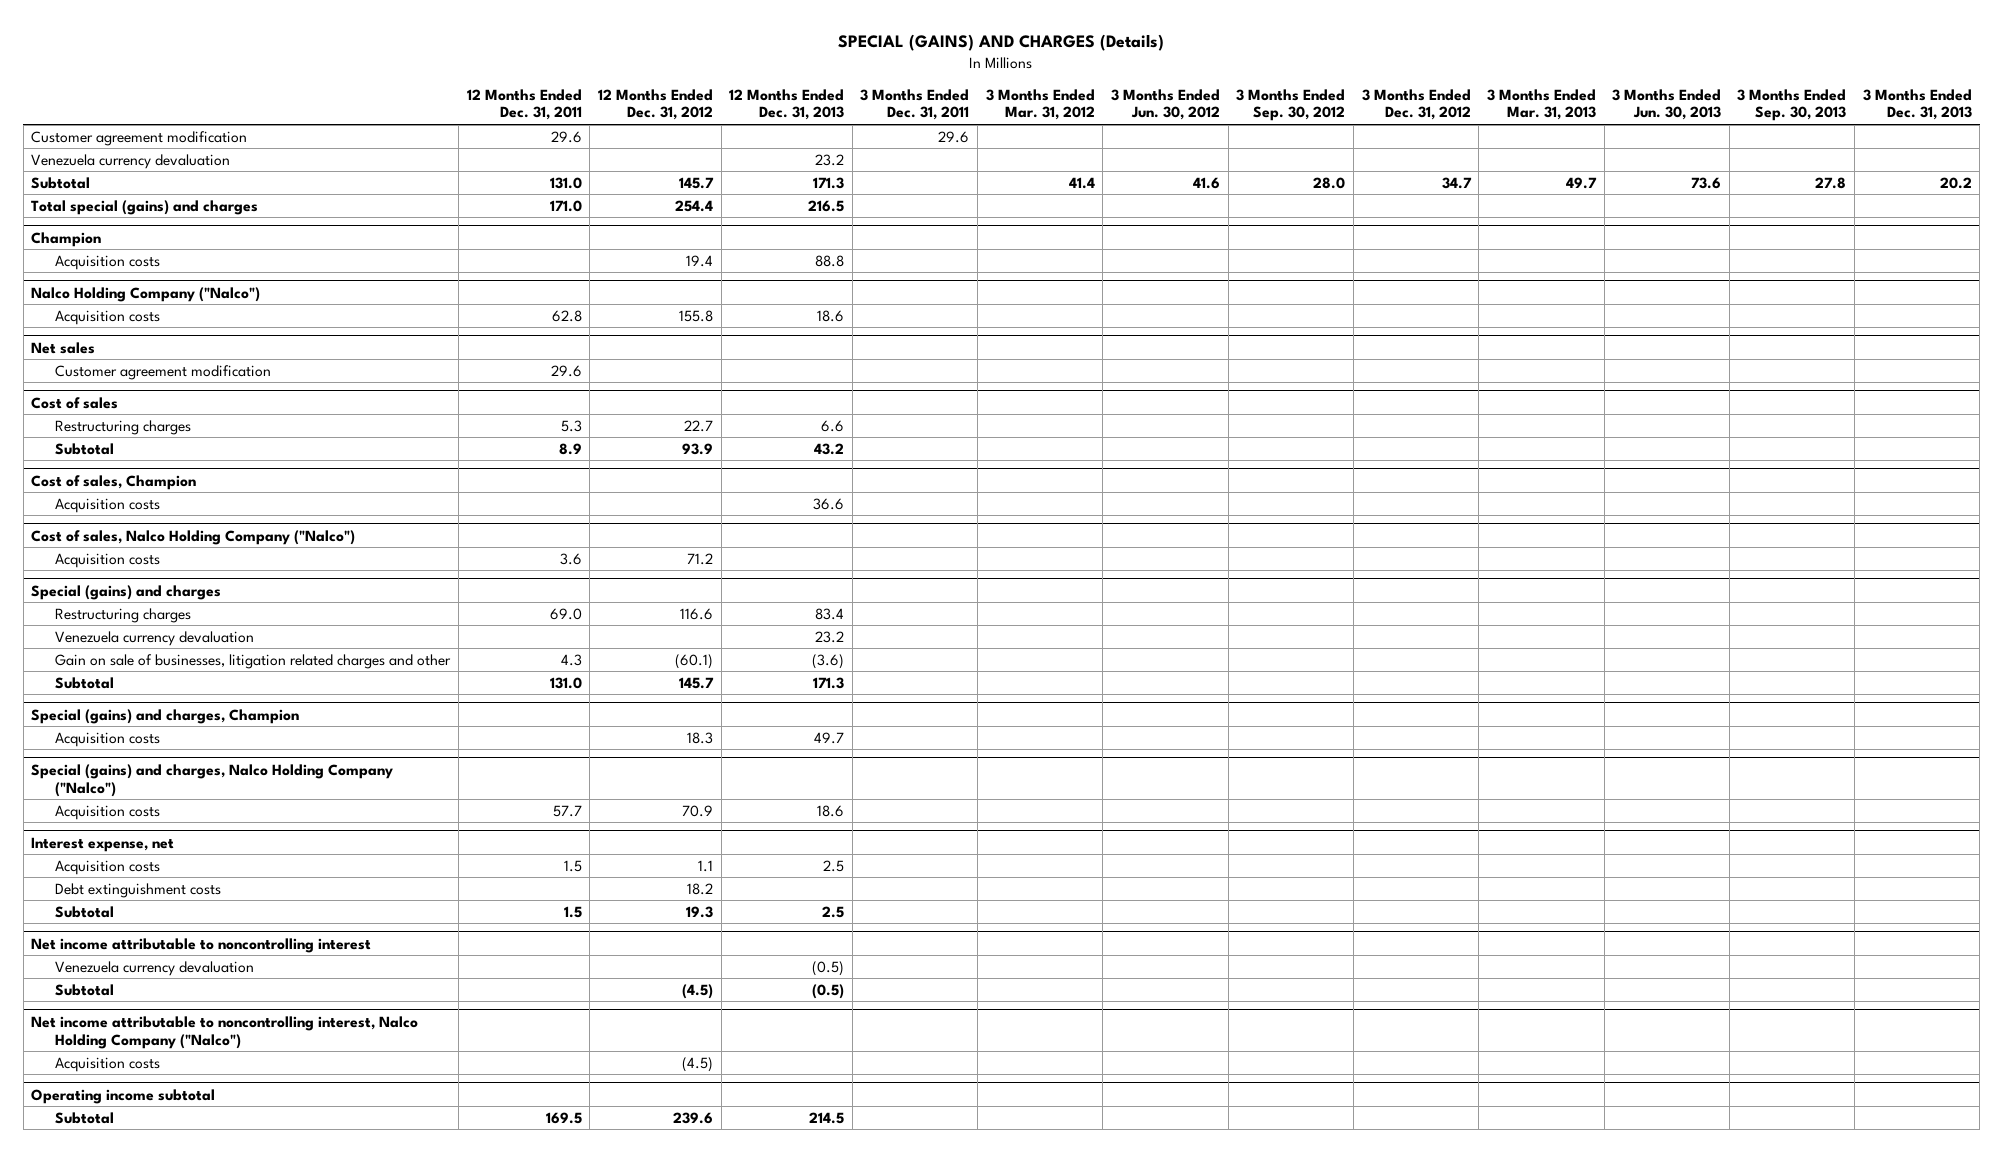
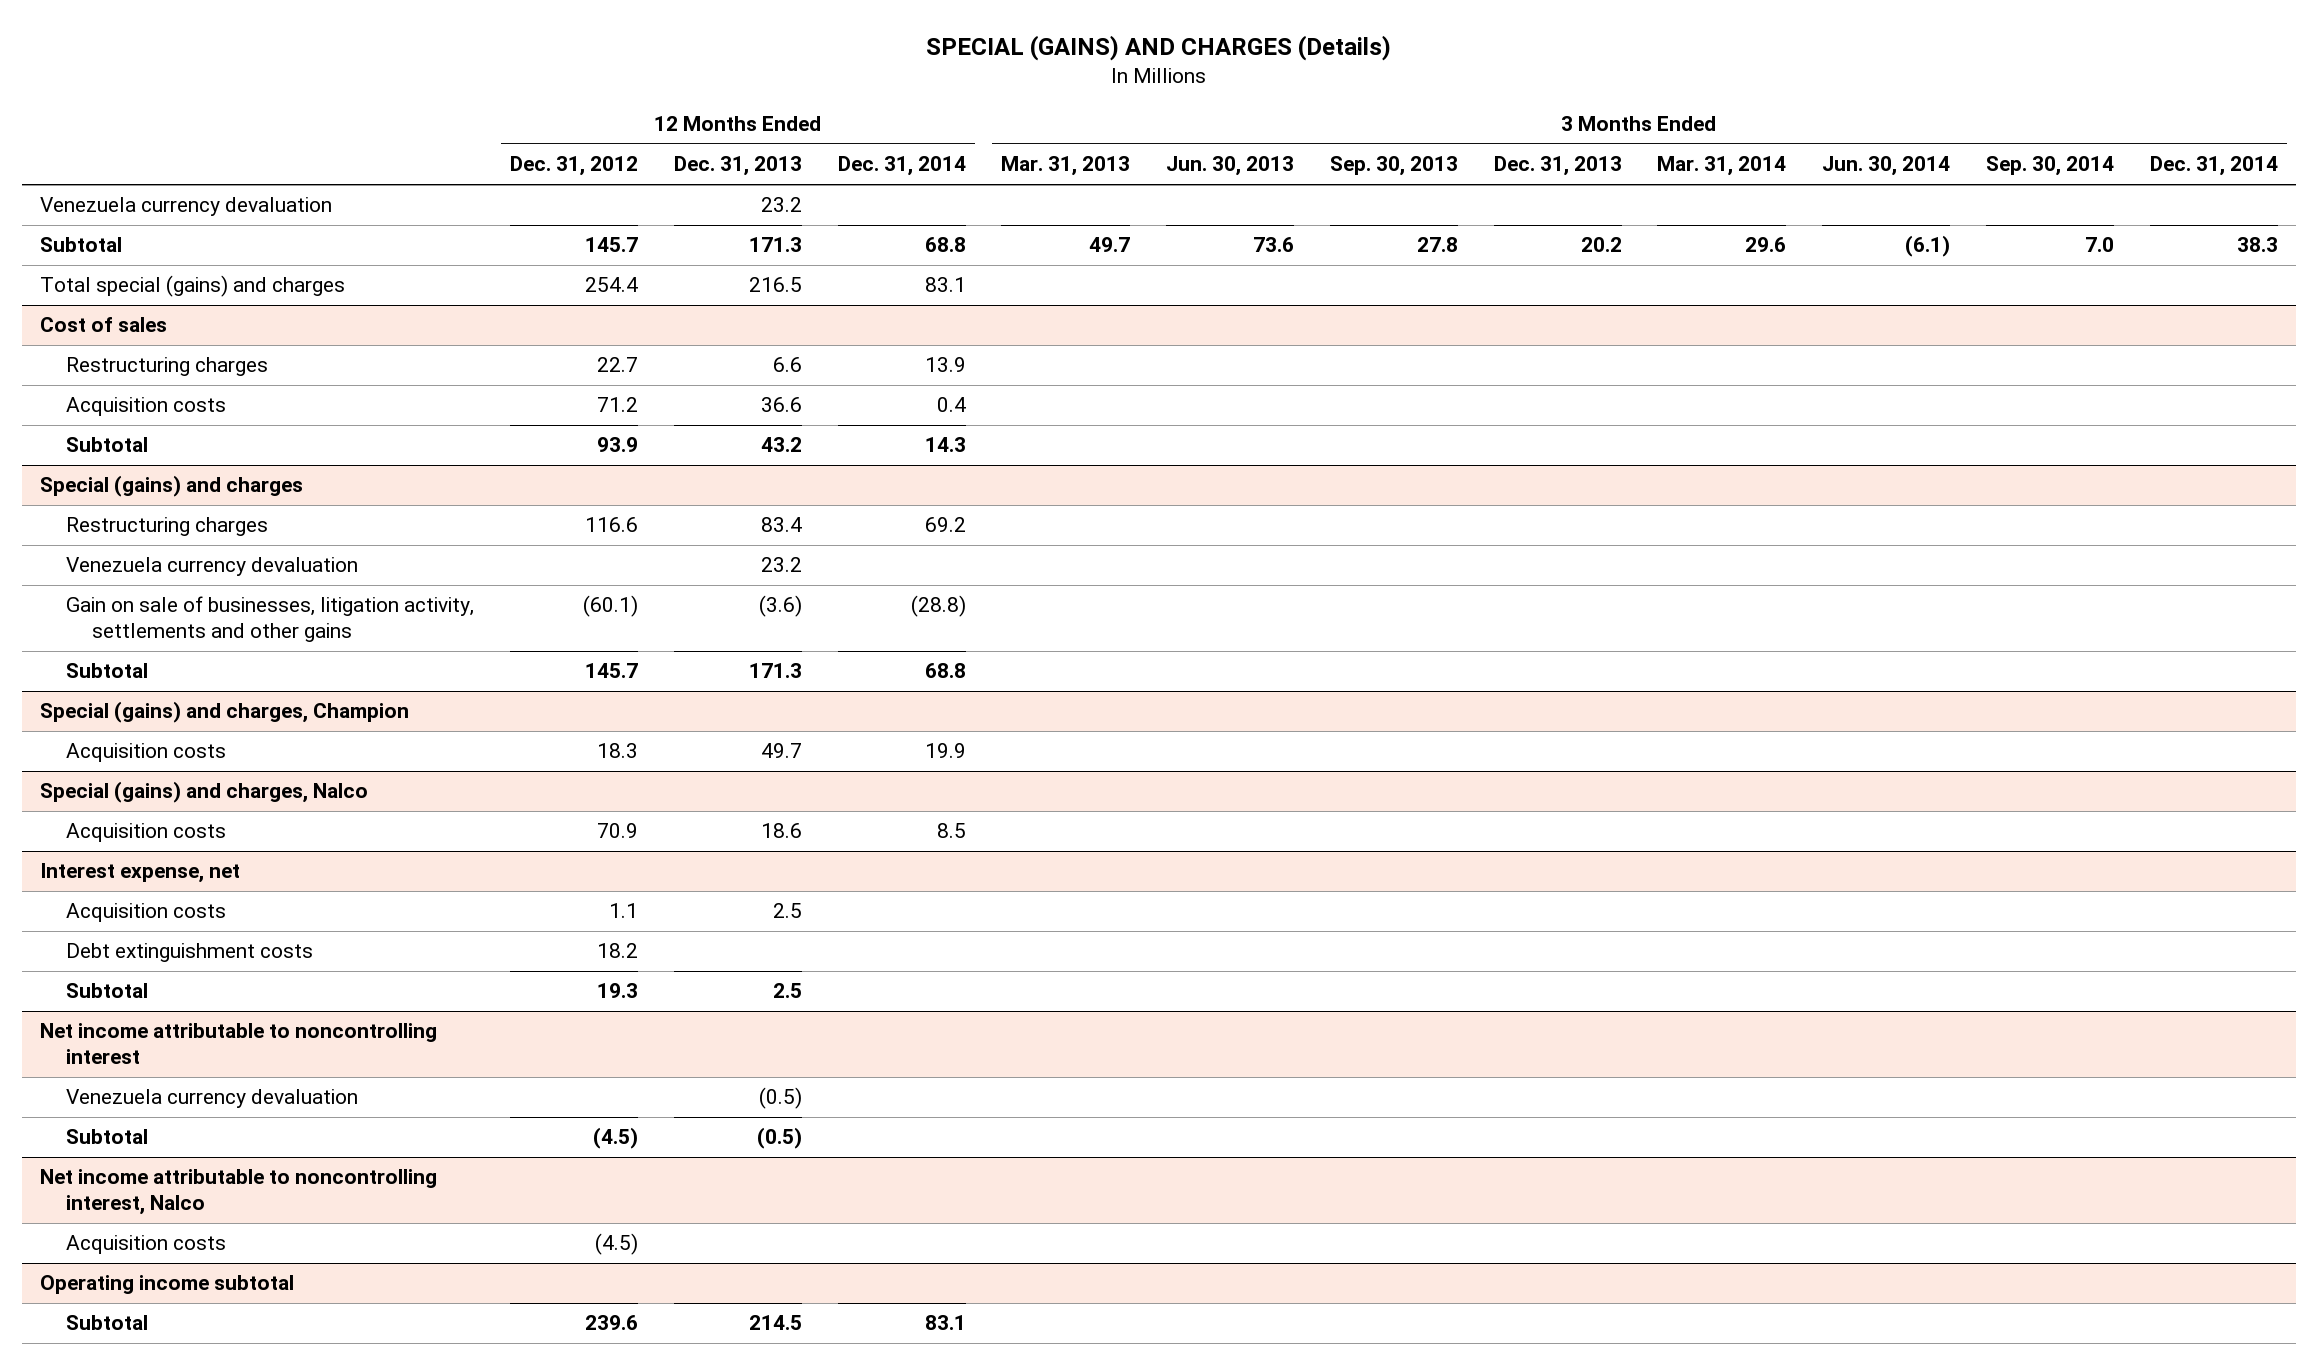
- | 12 Months Ended Dec. 31, 2011 | 12 Months Ended Dec. 31, 2012 | 12 Months Ended Dec. 31, 2013 | 3 Months Ended Dec. 31, 2011 | 3 Months Ended Mar. 31, 2012 | 3 Months Ended Jun. 30, 2012 | 3 Months Ended Sep. 30, 2012 | 3 Months Ended Dec. 31, 2012 | 3 Months Ended Mar. 31, 2013 | 3 Months Ended Jun. 30, 2013 | 3 Months Ended Sep. 30, 2013 | 3 Months Ended Dec. 31, 2013
+ | 12 Months Ended Dec. 31, 2012 | 12 Months Ended Dec. 31, 2013 | 12 Months Ended Dec. 31, 2014 | 3 Months Ended Mar. 31, 2013 | 3 Months Ended Jun. 30, 2013 | 3 Months Ended Sep. 30, 2013 | 3 Months Ended Dec. 31, 2013 | 3 Months Ended Mar. 31, 2014 | 3 Months Ended Jun. 30, 2014 | 3 Months Ended Sep. 30, 2014 | 3 Months Ended Dec. 31, 2014
- Customer agreement modification | 29.6 | | | 29.6 | | | | | | | |
- Champion
- Acquisition costs | | 19.4 | 88.8 | | | | | | | | |
- Nalco Holding Company ("Nalco")
- Acquisition costs | 62.8 | 155.8 | 18.6 | | | | | | | | |
- Net sales
- Customer agreement modification | 29.6 | | | | | | | | | | |
@ Cost of sales
+ Acquisition costs | 71.2 | 36.6 | 0.4 | | | | | | | |
- Cost of sales, Champion
- Acquisition costs | | | 36.6 | | | | | | | | |
- Cost of sales, Nalco Holding Company ("Nalco")
- Acquisition costs | 3.6 | 71.2 | | | | | | | | | |
@ Special (gains) and charges
- Gain on sale of businesses, litigation related charges and other | 4.3 | (60.1) | (3.6) | | | | | | | | |
+ Gain on sale of businesses, litigation activity, settlements and other gains | (60.1) | (3.6) | (28.8) | | | | | | | |
- Special (gains) and charges, Nalco Holding Company ("Nalco")
+ Special (gains) and charges, Nalco
- Net income attributable to noncontrolling interest, Nalco Holding Company ("Nalco")
+ Net income attributable to noncontrolling interest, Nalco

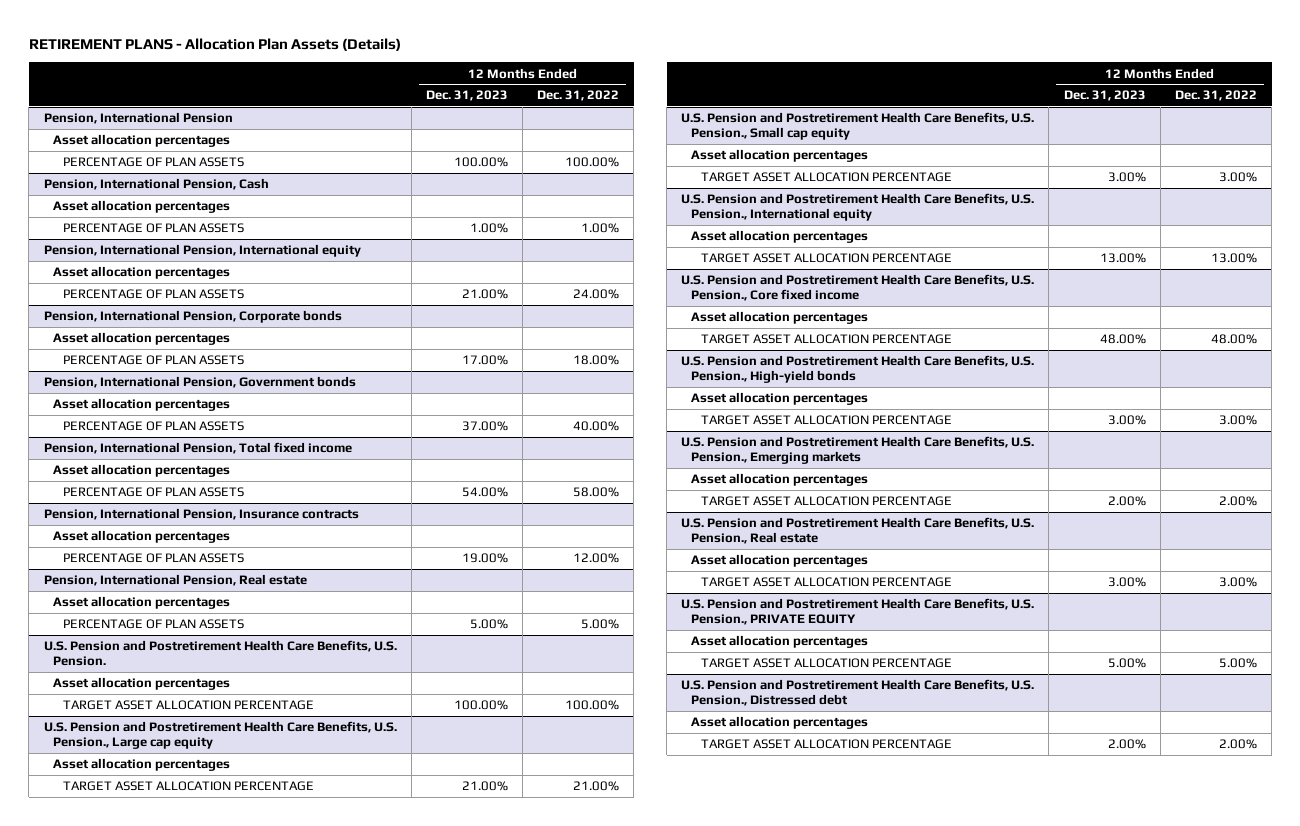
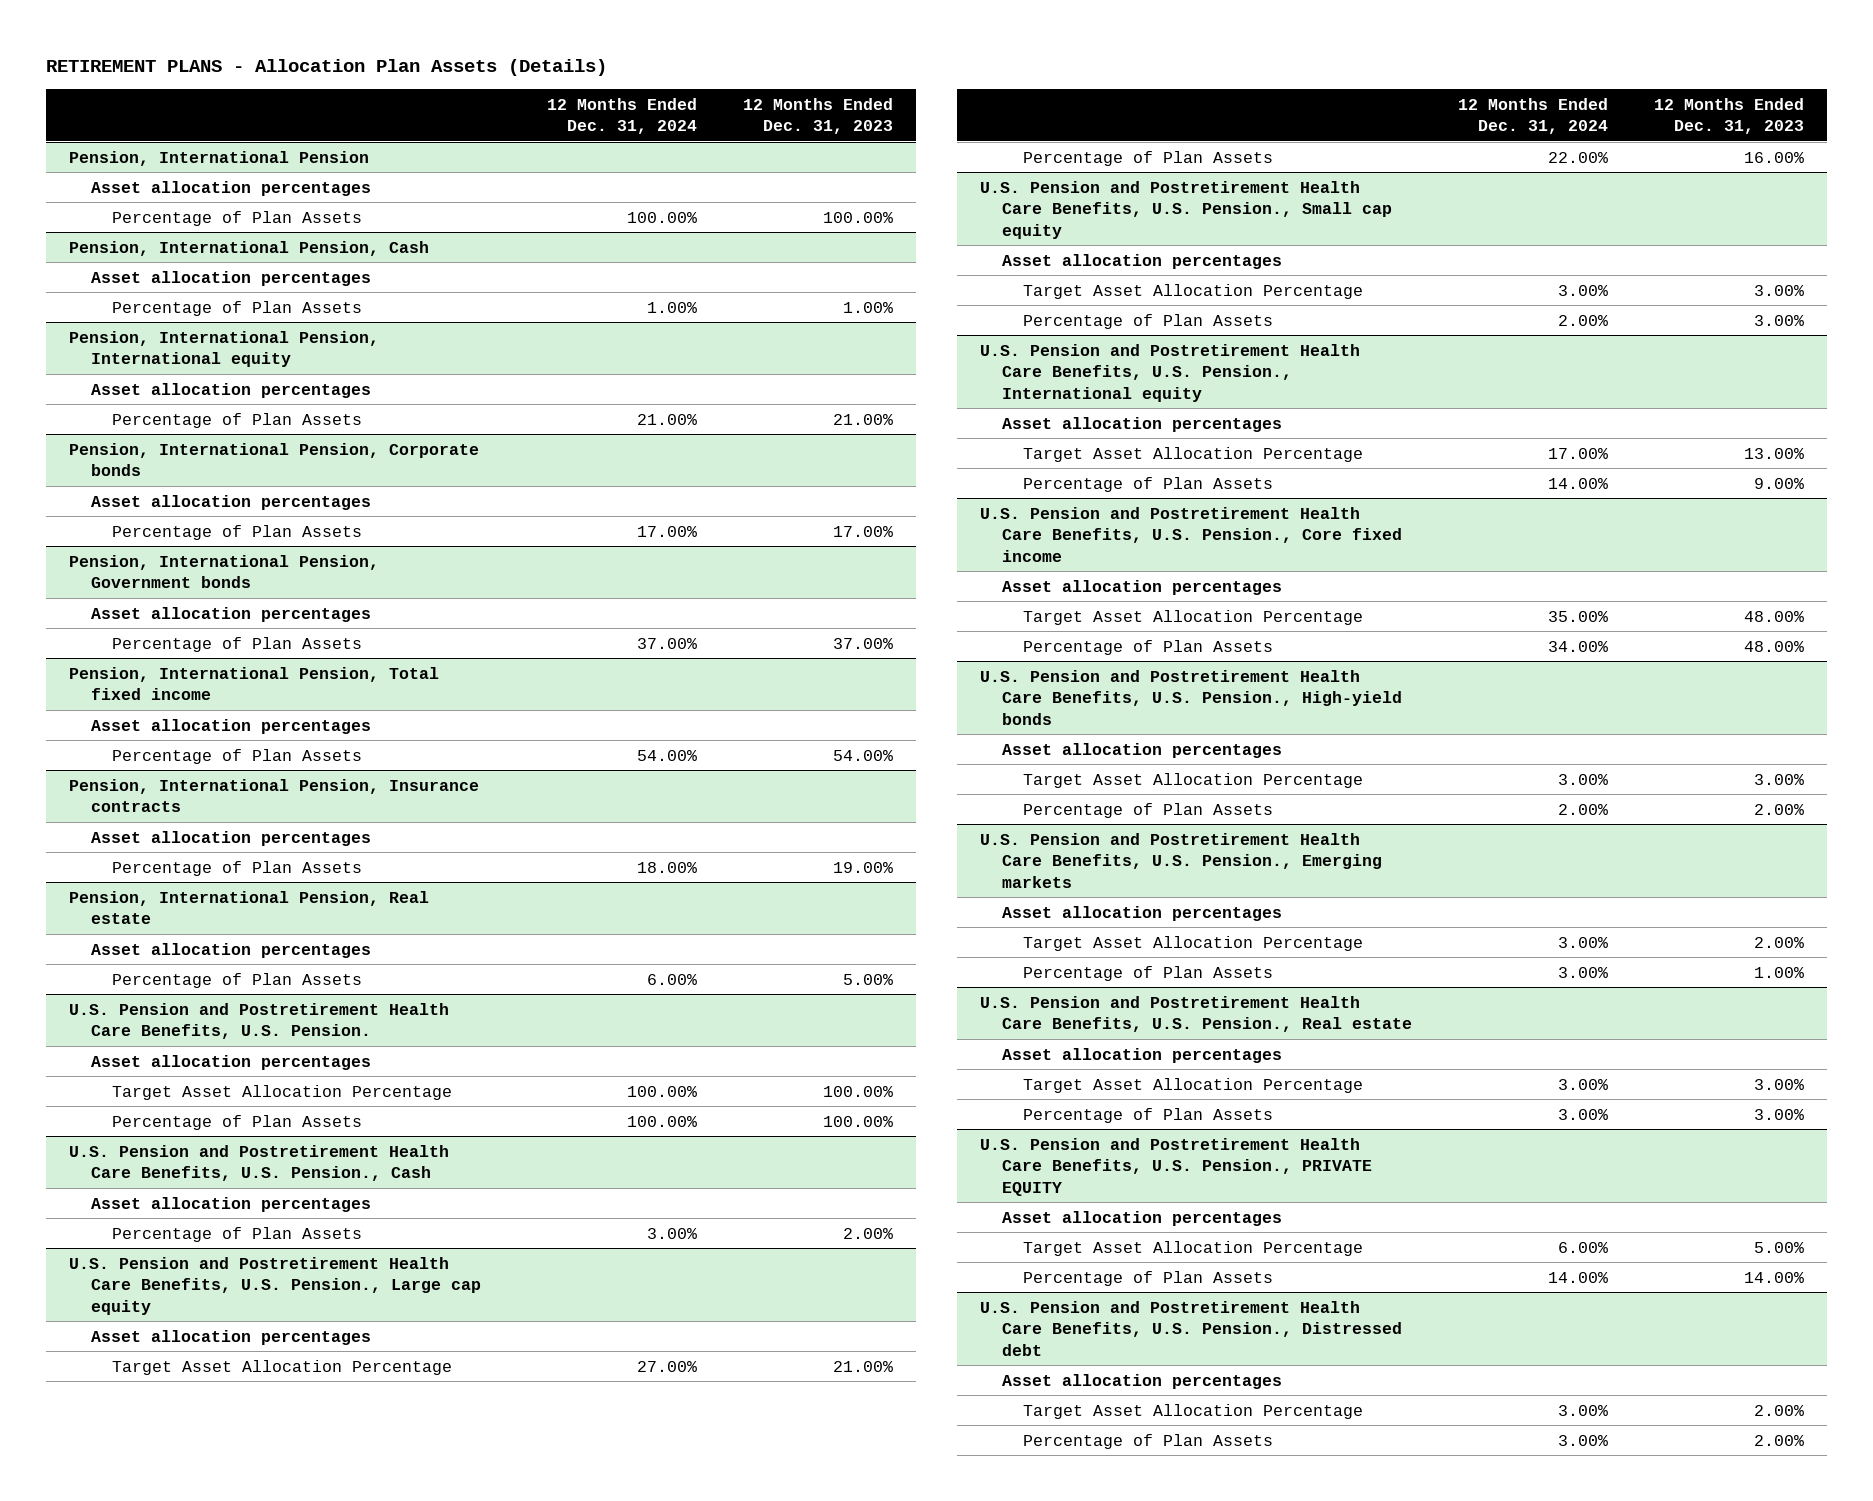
- | 12 Months Ended Dec. 31, 2023 | 12 Months Ended Dec. 31, 2022
+ | 12 Months Ended Dec. 31, 2024 | 12 Months Ended Dec. 31, 2023
@ Pension, International Pension
- PERCENTAGE OF PLAN ASSETS | 100.00% | 100.00%
+ Percentage of Plan Assets | 100.00% | 100.00%
@ Pension, International Pension, Cash
- PERCENTAGE OF PLAN ASSETS | 1.00% | 1.00%
+ Percentage of Plan Assets | 1.00% | 1.00%
@ Pension, International Pension, International equity
- PERCENTAGE OF PLAN ASSETS | 21.00% | 24.00%
+ Percentage of Plan Assets | 21.00% | 21.00%
@ Pension, International Pension, Corporate bonds
- PERCENTAGE OF PLAN ASSETS | 17.00% | 18.00%
+ Percentage of Plan Assets | 17.00% | 17.00%
@ Pension, International Pension, Government bonds
- PERCENTAGE OF PLAN ASSETS | 37.00% | 40.00%
+ Percentage of Plan Assets | 37.00% | 37.00%
@ Pension, International Pension, Total fixed income
- PERCENTAGE OF PLAN ASSETS | 54.00% | 58.00%
+ Percentage of Plan Assets | 54.00% | 54.00%
@ Pension, International Pension, Insurance contracts
- PERCENTAGE OF PLAN ASSETS | 19.00% | 12.00%
+ Percentage of Plan Assets | 18.00% | 19.00%
@ Pension, International Pension, Real estate
- PERCENTAGE OF PLAN ASSETS | 5.00% | 5.00%
+ Percentage of Plan Assets | 6.00% | 5.00%
@ U.S. Pension and Postretirement Health Care Benefits, U.S. Pension.
- TARGET ASSET ALLOCATION PERCENTAGE | 100.00% | 100.00%
+ Target Asset Allocation Percentage | 100.00% | 100.00%
+ Percentage of Plan Assets | 100.00% | 100.00%
+ U.S. Pension and Postretirement Health Care Benefits, U.S. Pension., Cash
+ Asset allocation percentages
+ Percentage of Plan Assets | 3.00% | 2.00%
@ U.S. Pension and Postretirement Health Care Benefits, U.S. Pension., Large cap equity
- TARGET ASSET ALLOCATION PERCENTAGE | 21.00% | 21.00%
+ Target Asset Allocation Percentage | 27.00% | 21.00%
+ Percentage of Plan Assets | 22.00% | 16.00%
@ U.S. Pension and Postretirement Health Care Benefits, U.S. Pension., Small cap equity
- TARGET ASSET ALLOCATION PERCENTAGE | 3.00% | 3.00%
+ Target Asset Allocation Percentage | 3.00% | 3.00%
+ Percentage of Plan Assets | 2.00% | 3.00%
@ U.S. Pension and Postretirement Health Care Benefits, U.S. Pension., International equity
- TARGET ASSET ALLOCATION PERCENTAGE | 13.00% | 13.00%
+ Target Asset Allocation Percentage | 17.00% | 13.00%
+ Percentage of Plan Assets | 14.00% | 9.00%
@ U.S. Pension and Postretirement Health Care Benefits, U.S. Pension., Core fixed income
- TARGET ASSET ALLOCATION PERCENTAGE | 48.00% | 48.00%
+ Target Asset Allocation Percentage | 35.00% | 48.00%
+ Percentage of Plan Assets | 34.00% | 48.00%
@ U.S. Pension and Postretirement Health Care Benefits, U.S. Pension., High-yield bonds
- TARGET ASSET ALLOCATION PERCENTAGE | 3.00% | 3.00%
+ Target Asset Allocation Percentage | 3.00% | 3.00%
+ Percentage of Plan Assets | 2.00% | 2.00%
@ U.S. Pension and Postretirement Health Care Benefits, U.S. Pension., Emerging markets
- TARGET ASSET ALLOCATION PERCENTAGE | 2.00% | 2.00%
+ Target Asset Allocation Percentage | 3.00% | 2.00%
+ Percentage of Plan Assets | 3.00% | 1.00%
@ U.S. Pension and Postretirement Health Care Benefits, U.S. Pension., Real estate
- TARGET ASSET ALLOCATION PERCENTAGE | 3.00% | 3.00%
+ Target Asset Allocation Percentage | 3.00% | 3.00%
+ Percentage of Plan Assets | 3.00% | 3.00%
@ U.S. Pension and Postretirement Health Care Benefits, U.S. Pension., PRIVATE EQUITY
- TARGET ASSET ALLOCATION PERCENTAGE | 5.00% | 5.00%
+ Target Asset Allocation Percentage | 6.00% | 5.00%
+ Percentage of Plan Assets | 14.00% | 14.00%
@ U.S. Pension and Postretirement Health Care Benefits, U.S. Pension., Distressed debt
- TARGET ASSET ALLOCATION PERCENTAGE | 2.00% | 2.00%
+ Target Asset Allocation Percentage | 3.00% | 2.00%
+ Percentage of Plan Assets | 3.00% | 2.00%

